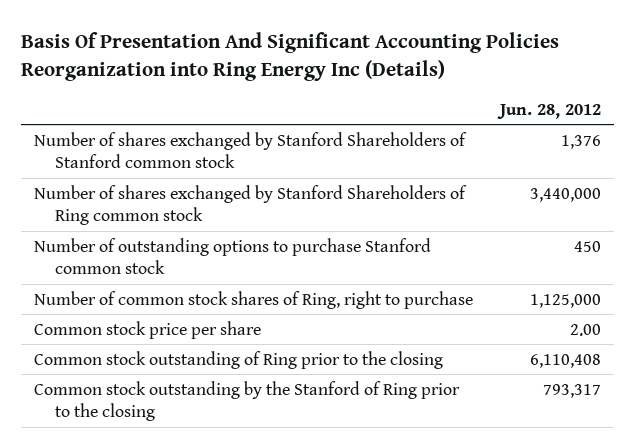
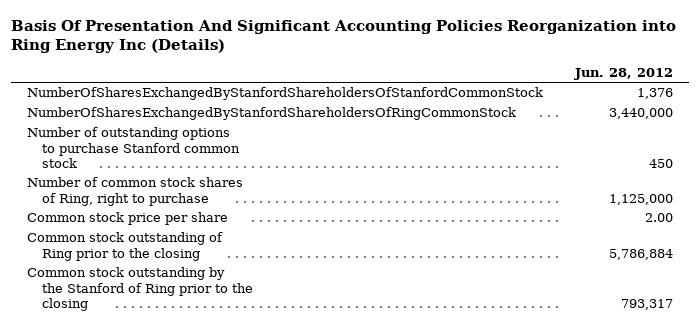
- Number of shares exchanged by Stanford Shareholders of Stanford common stock | 1,376
- Number of shares exchanged by Stanford Shareholders of Ring common stock | 3,440,000
+ NumberOfSharesExchangedByStanfordShareholdersOfStanfordCommonStock | 1,376
+ NumberOfSharesExchangedByStanfordShareholdersOfRingCommonStock | 3,440,000
- Common stock outstanding of Ring prior to the closing | 6,110,408
+ Common stock outstanding of Ring prior to the closing | 5,786,884

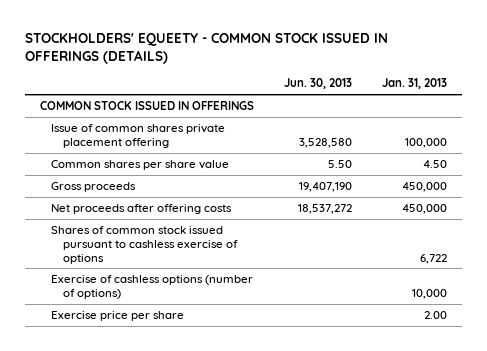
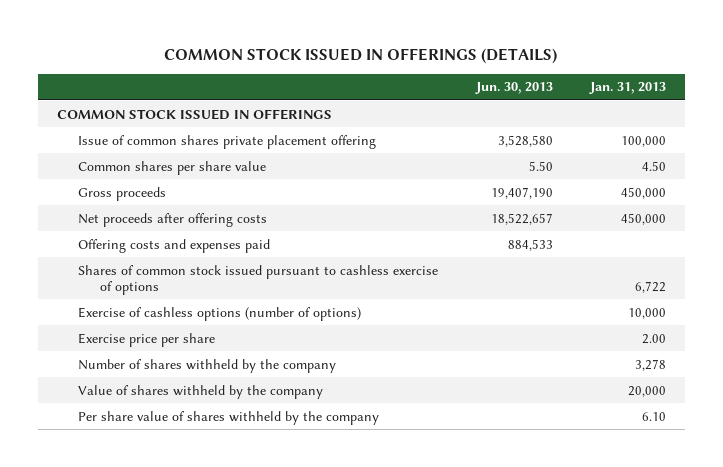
- STOCKHOLDERS' EQUEETY - COMMON STOCK ISSUED IN OFFERINGS (DETAILS)
+ COMMON STOCK ISSUED IN OFFERINGS (DETAILS)
- Net proceeds after offering costs | 18,537,272 | 450,000
+ Net proceeds after offering costs | 18,522,657 | 450,000
+ Offering costs and expenses paid | 884,533 |
+ Number of shares withheld by the company | | 3,278
+ Value of shares withheld by the company | | 20,000
+ Per share value of shares withheld by the company | | 6.10

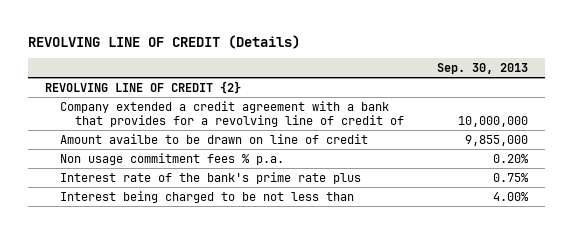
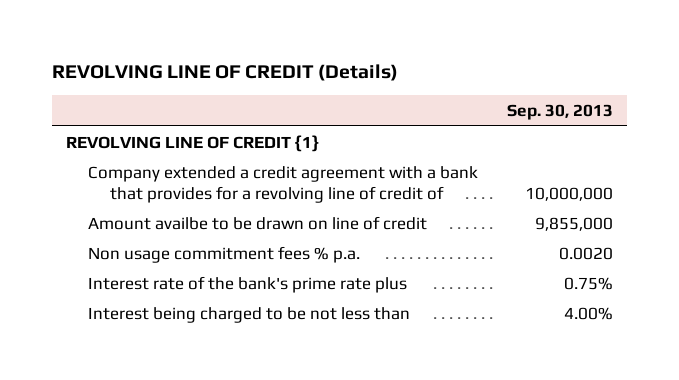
- REVOLVING LINE OF CREDIT {2}
+ REVOLVING LINE OF CREDIT {1}
- Non usage commitment fees % p.a. | 0.20%
+ Non usage commitment fees % p.a. | 0.0020

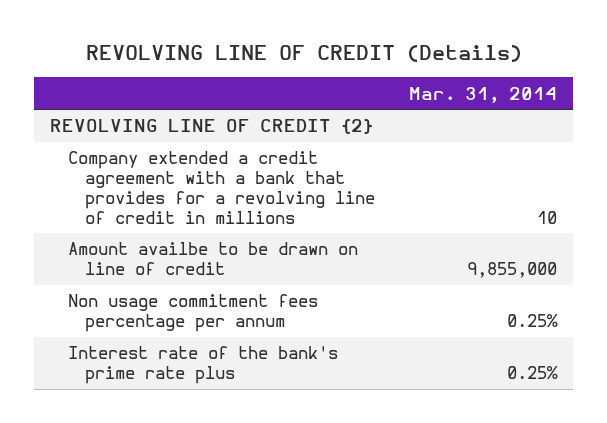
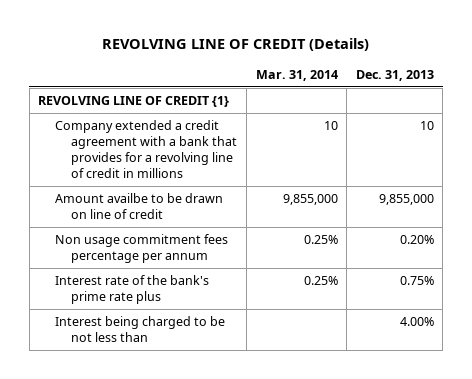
- | Mar. 31, 2014
+ | Mar. 31, 2014 | Dec. 31, 2013
- REVOLVING LINE OF CREDIT {2}
+ REVOLVING LINE OF CREDIT {1}
+ Interest being charged to be not less than | | 4.00%

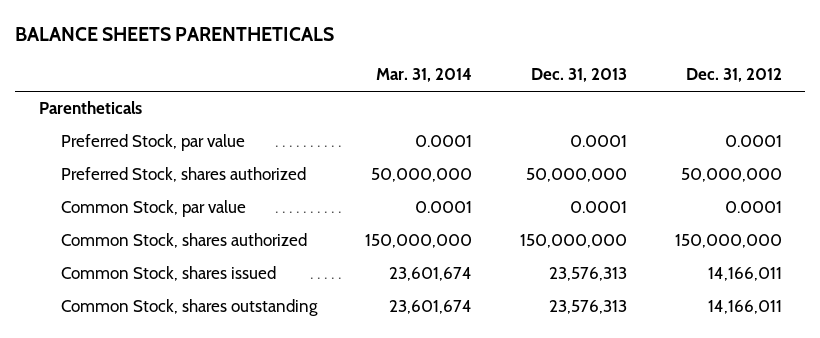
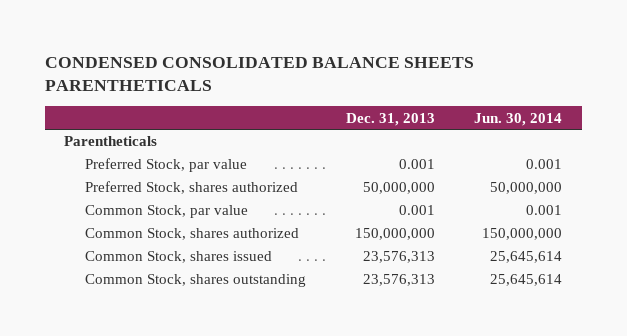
- BALANCE SHEETS PARENTHETICALS
+ CONDENSED CONSOLIDATED BALANCE SHEETS PARENTHETICALS
- | Mar. 31, 2014 | Dec. 31, 2013 | Dec. 31, 2012
+ | Dec. 31, 2013 | Jun. 30, 2014
- Preferred Stock, par value | 0.0001 | 0.0001 | 0.0001
+ Preferred Stock, par value | 0.001 | 0.001
- Common Stock, par value | 0.0001 | 0.0001 | 0.0001
+ Common Stock, par value | 0.001 | 0.001

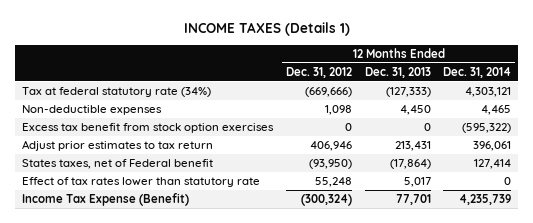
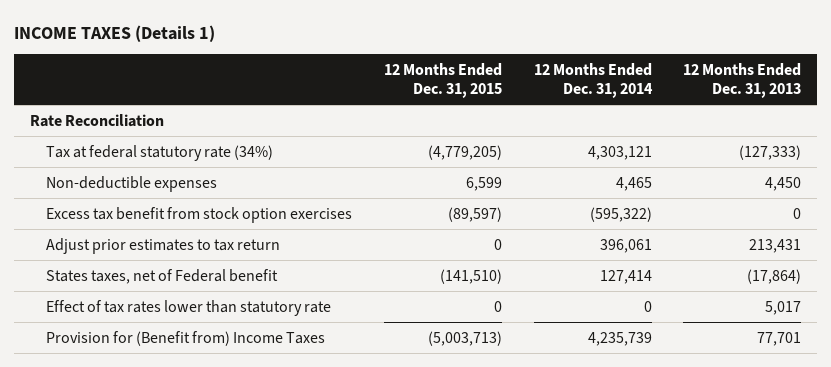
- | 12 Months Ended Dec. 31, 2012 | 12 Months Ended Dec. 31, 2013 | 12 Months Ended Dec. 31, 2014
+ | 12 Months Ended Dec. 31, 2015 | 12 Months Ended Dec. 31, 2014 | 12 Months Ended Dec. 31, 2013
+ Rate Reconciliation
- Income Tax Expense (Benefit) | (300,324) | 77,701 | 4,235,739
+ Provision for (Benefit from) Income Taxes | (5,003,713) | 4,235,739 | 77,701

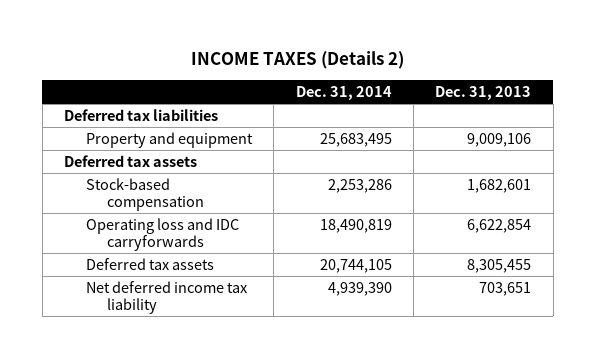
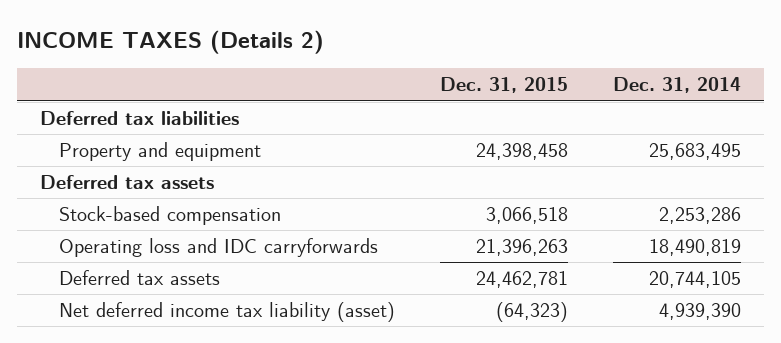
- | Dec. 31, 2014 | Dec. 31, 2013
+ | Dec. 31, 2015 | Dec. 31, 2014
- Net deferred income tax liability | 4,939,390 | 703,651
+ Net deferred income tax liability (asset) | (64,323) | 4,939,390

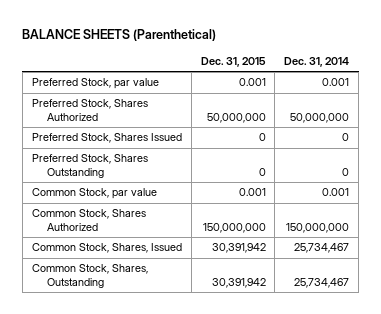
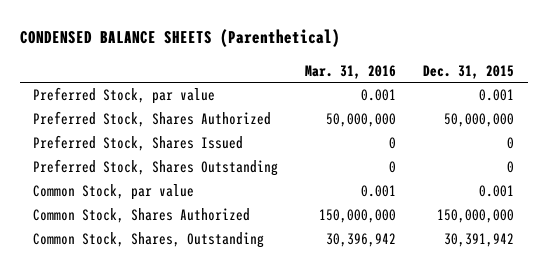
- BALANCE SHEETS (Parenthetical)
+ CONDENSED BALANCE SHEETS (Parenthetical)
- | Dec. 31, 2015 | Dec. 31, 2014
+ | Mar. 31, 2016 | Dec. 31, 2015
- Common Stock, Shares, Issued | 30,391,942 | 25,734,467

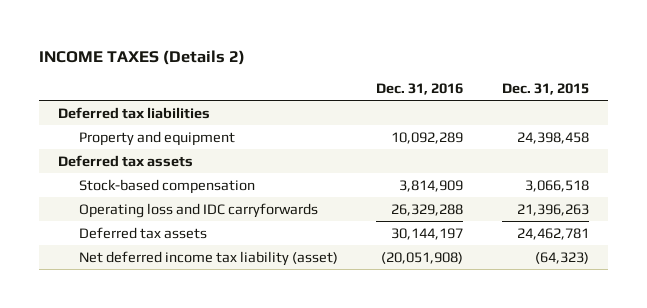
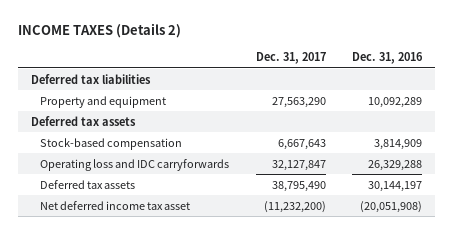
- | Dec. 31, 2016 | Dec. 31, 2015
+ | Dec. 31, 2017 | Dec. 31, 2016
- Net deferred income tax liability (asset) | (20,051,908) | (64,323)
+ Net deferred income tax asset | (11,232,200) | (20,051,908)

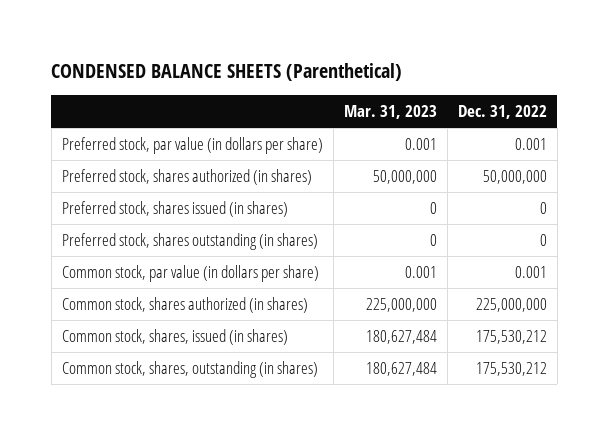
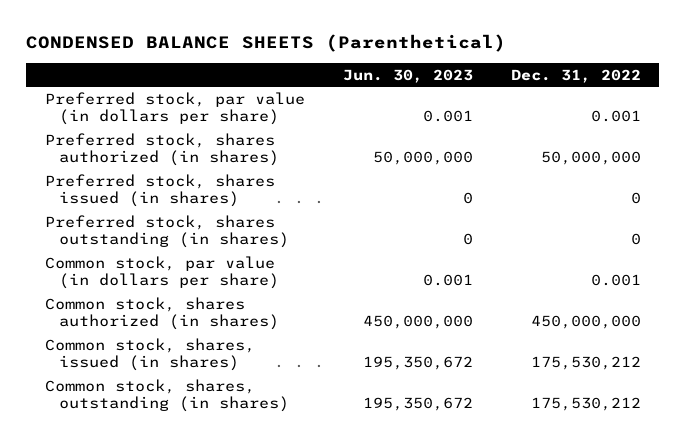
- | Mar. 31, 2023 | Dec. 31, 2022
+ | Jun. 30, 2023 | Dec. 31, 2022
- Common stock, shares authorized (in shares) | 225,000,000 | 225,000,000
+ Common stock, shares authorized (in shares) | 450,000,000 | 450,000,000

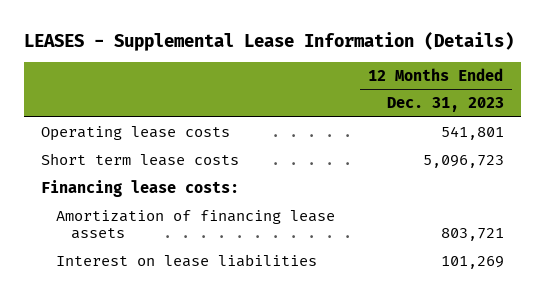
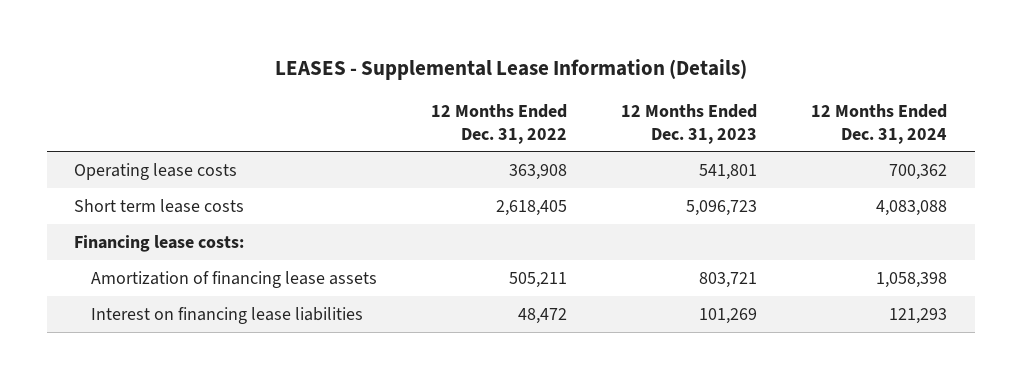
- | 12 Months Ended Dec. 31, 2023
+ | 12 Months Ended Dec. 31, 2022 | 12 Months Ended Dec. 31, 2023 | 12 Months Ended Dec. 31, 2024
- Interest on lease liabilities | 101,269
+ Interest on financing lease liabilities | 48,472 | 101,269 | 121,293

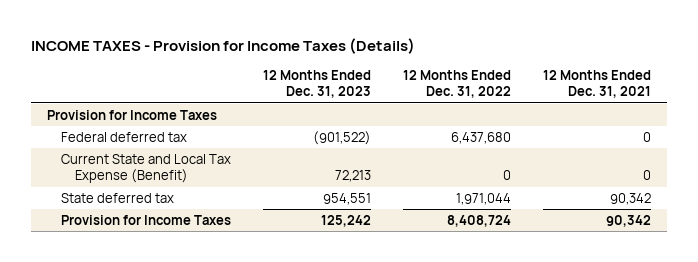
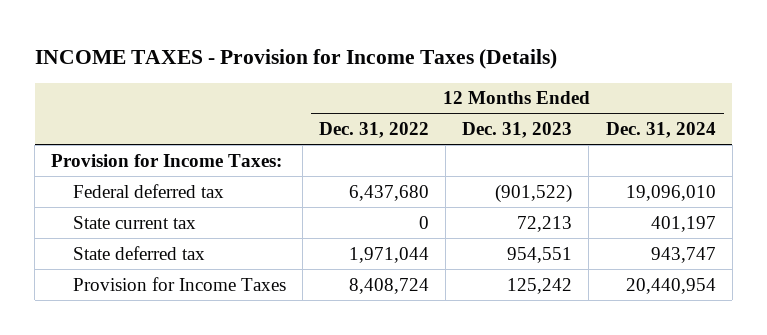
- | 12 Months Ended Dec. 31, 2023 | 12 Months Ended Dec. 31, 2022 | 12 Months Ended Dec. 31, 2021
+ | 12 Months Ended Dec. 31, 2022 | 12 Months Ended Dec. 31, 2023 | 12 Months Ended Dec. 31, 2024
- Provision for Income Taxes
+ Provision for Income Taxes:
- Current State and Local Tax Expense (Benefit) | 72,213 | 0 | 0
+ State current tax | 0 | 72,213 | 401,197

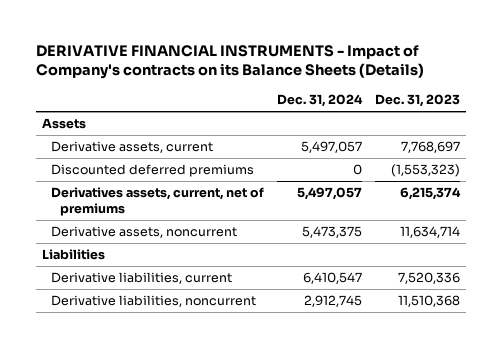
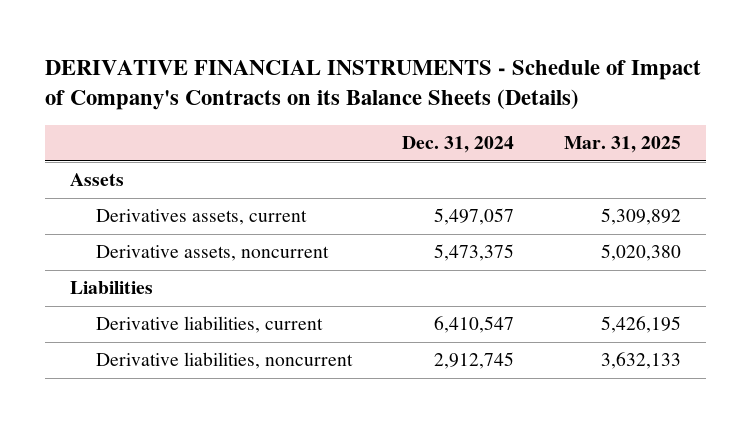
- DERIVATIVE FINANCIAL INSTRUMENTS - Impact of Company's contracts on its Balance Sheets (Details)
+ DERIVATIVE FINANCIAL INSTRUMENTS - Schedule of Impact of Company's Contracts on its Balance Sheets (Details)
- | Dec. 31, 2024 | Dec. 31, 2023
+ | Dec. 31, 2024 | Mar. 31, 2025
- Derivative assets, current | 5,497,057 | 7,768,697
- Discounted deferred premiums | 0 | (1,553,323)
- Derivatives assets, current, net of premiums | 5,497,057 | 6,215,374
+ Derivatives assets, current | 5,497,057 | 5,309,892

